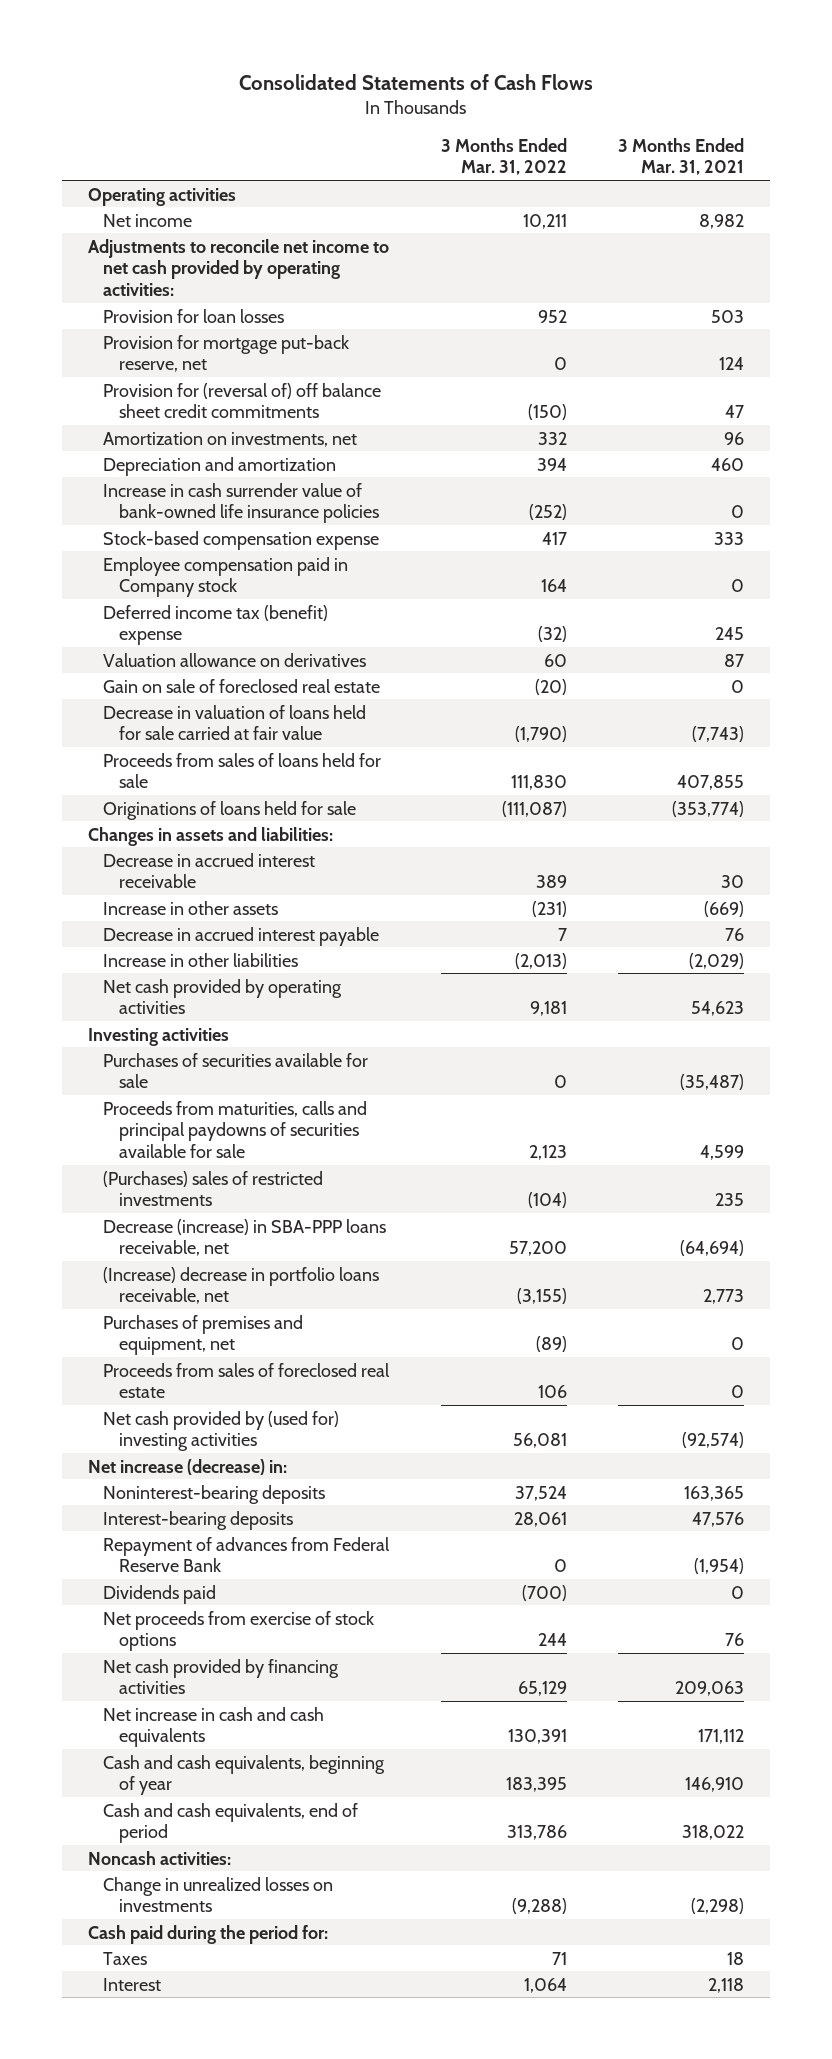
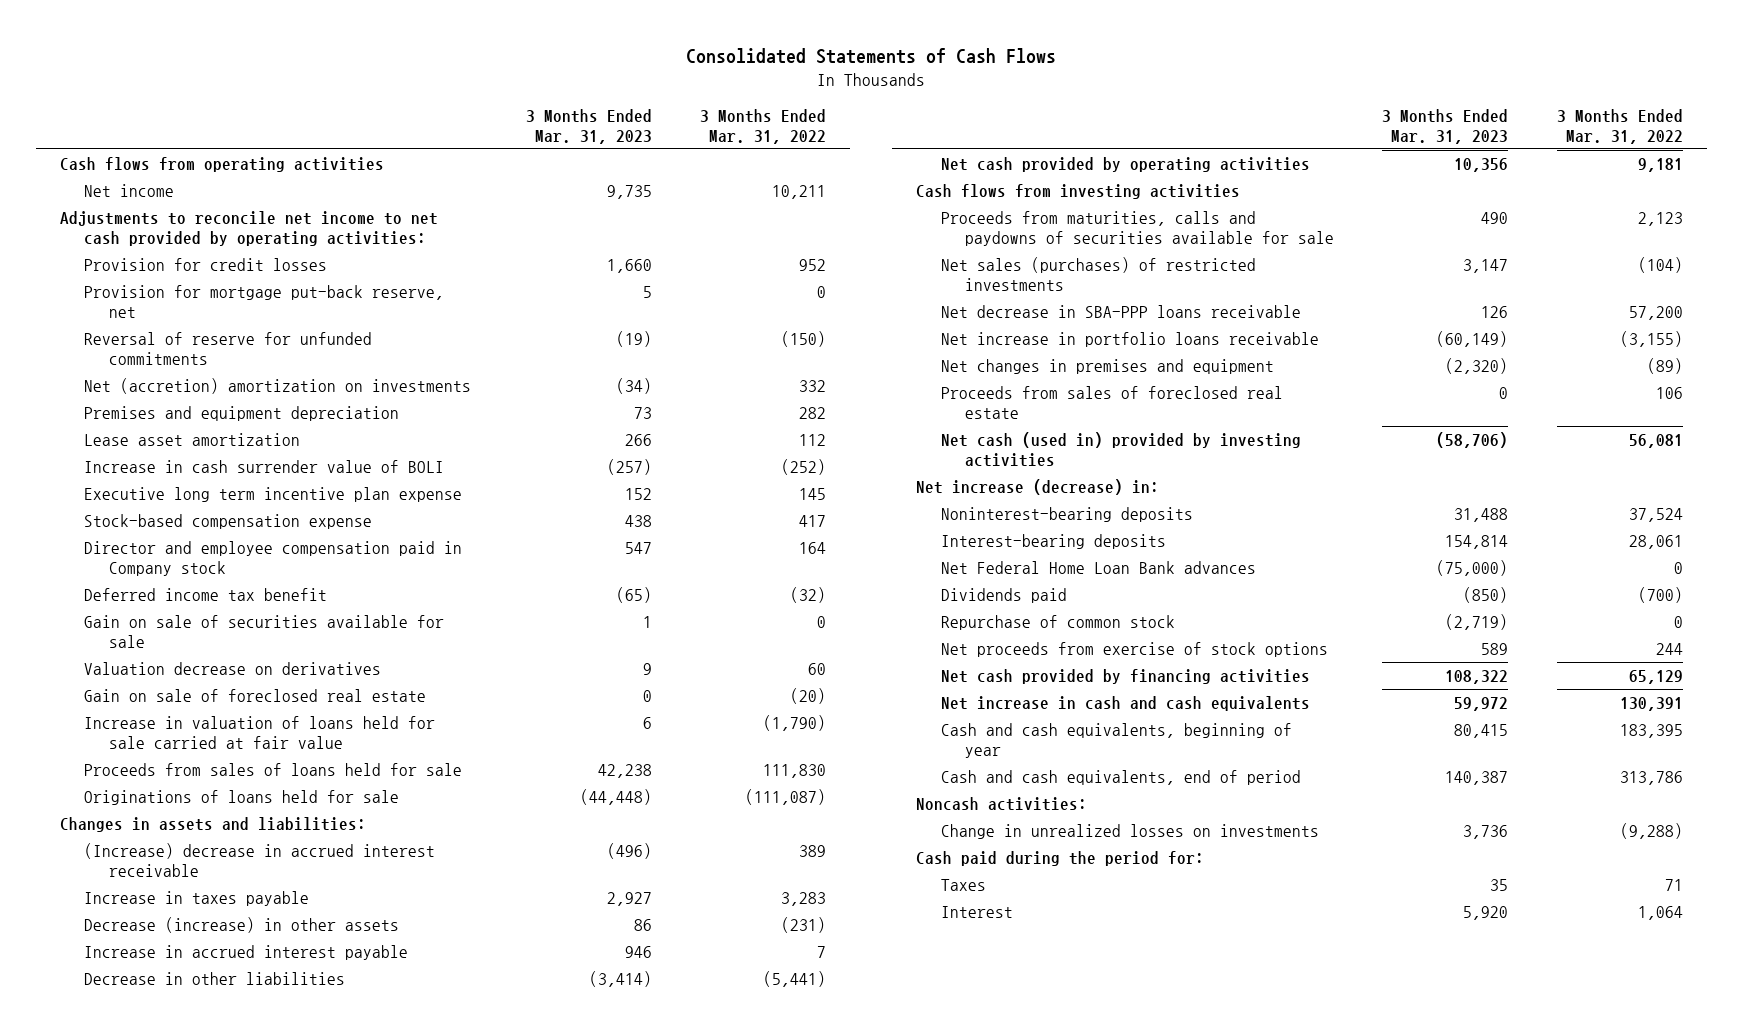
- | 3 Months Ended Mar. 31, 2022 | 3 Months Ended Mar. 31, 2021
+ | 3 Months Ended Mar. 31, 2023 | 3 Months Ended Mar. 31, 2022
- Operating activities
+ Cash flows from operating activities
- Provision for loan losses | 952 | 503
+ Provision for credit losses | 1,660 | 952
- Provision for (reversal of) off balance sheet credit commitments | (150) | 47
- Amortization on investments, net | 332 | 96
- Depreciation and amortization | 394 | 460
- Increase in cash surrender value of bank-owned life insurance policies | (252) | 0
+ Reversal of reserve for unfunded commitments | (19) | (150)
+ Net (accretion) amortization on investments | (34) | 332
+ Premises and equipment depreciation | 73 | 282
+ Lease asset amortization | 266 | 112
+ Increase in cash surrender value of BOLI | (257) | (252)
+ Executive long term incentive plan expense | 152 | 145
- Employee compensation paid in Company stock | 164 | 0
- Deferred income tax (benefit) expense | (32) | 245
- Valuation allowance on derivatives | 60 | 87
+ Director and employee compensation paid in Company stock | 547 | 164
+ Deferred income tax benefit | (65) | (32)
+ Gain on sale of securities available for sale | 1 | 0
+ Valuation decrease on derivatives | 9 | 60
- Decrease in valuation of loans held for sale carried at fair value | (1,790) | (7,743)
+ Increase in valuation of loans held for sale carried at fair value | 6 | (1,790)
- Decrease in accrued interest receivable | 389 | 30
- Increase in other assets | (231) | (669)
- Decrease in accrued interest payable | 7 | 76
- Increase in other liabilities | (2,013) | (2,029)
+ (Increase) decrease in accrued interest receivable | (496) | 389
+ Increase in taxes payable | 2,927 | 3,283
+ Decrease (increase) in other assets | 86 | (231)
+ Increase in accrued interest payable | 946 | 7
+ Decrease in other liabilities | (3,414) | (5,441)
- Investing activities
- Purchases of securities available for sale | 0 | (35,487)
- Proceeds from maturities, calls and principal paydowns of securities available for sale | 2,123 | 4,599
- (Purchases) sales of restricted investments | (104) | 235
- Decrease (increase) in SBA-PPP loans receivable, net | 57,200 | (64,694)
- (Increase) decrease in portfolio loans receivable, net | (3,155) | 2,773
- Purchases of premises and equipment, net | (89) | 0
+ Cash flows from investing activities
+ Proceeds from maturities, calls and paydowns of securities available for sale | 490 | 2,123
+ Net sales (purchases) of restricted investments | 3,147 | (104)
+ Net decrease in SBA-PPP loans receivable | 126 | 57,200
+ Net increase in portfolio loans receivable | (60,149) | (3,155)
+ Net changes in premises and equipment | (2,320) | (89)
- Net cash provided by (used for) investing activities | 56,081 | (92,574)
+ Net cash (used in) provided by investing activities | (58,706) | 56,081
- Repayment of advances from Federal Reserve Bank | 0 | (1,954)
+ Net Federal Home Loan Bank advances | (75,000) | 0
+ Repurchase of common stock | (2,719) | 0

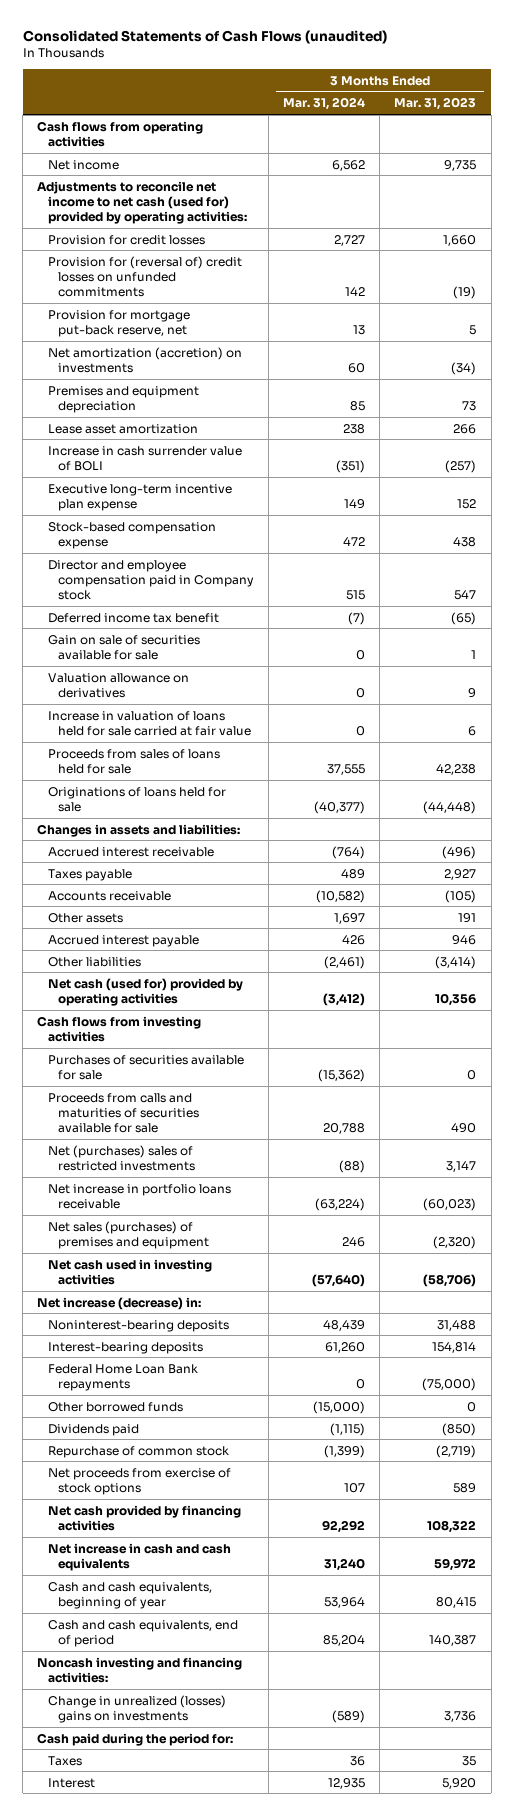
- Consolidated Statements of Cash Flows
+ Consolidated Statements of Cash Flows (unaudited)
- | 3 Months Ended Mar. 31, 2023 | 3 Months Ended Mar. 31, 2022
+ | 3 Months Ended Mar. 31, 2024 | 3 Months Ended Mar. 31, 2023
- Adjustments to reconcile net income to net cash provided by operating activities:
+ Adjustments to reconcile net income to net cash (used for) provided by operating activities:
+ Provision for (reversal of) credit losses on unfunded commitments | 142 | (19)
- Reversal of reserve for unfunded commitments | (19) | (150)
- Net (accretion) amortization on investments | (34) | 332
+ Net amortization (accretion) on investments | 60 | (34)
- Executive long term incentive plan expense | 152 | 145
+ Executive long-term incentive plan expense | 149 | 152
- Valuation decrease on derivatives | 9 | 60
- Gain on sale of foreclosed real estate | 0 | (20)
+ Valuation allowance on derivatives | 0 | 9
- (Increase) decrease in accrued interest receivable | (496) | 389
- Increase in taxes payable | 2,927 | 3,283
- Decrease (increase) in other assets | 86 | (231)
- Increase in accrued interest payable | 946 | 7
- Decrease in other liabilities | (3,414) | (5,441)
- Net cash provided by operating activities | 10,356 | 9,181
+ Accrued interest receivable | (764) | (496)
+ Taxes payable | 489 | 2,927
+ Accounts receivable | (10,582) | (105)
+ Other assets | 1,697 | 191
+ Accrued interest payable | 426 | 946
+ Other liabilities | (2,461) | (3,414)
+ Net cash (used for) provided by operating activities | (3,412) | 10,356
- Proceeds from maturities, calls and paydowns of securities available for sale | 490 | 2,123
- Net sales (purchases) of restricted investments | 3,147 | (104)
- Net decrease in SBA-PPP loans receivable | 126 | 57,200
- Net increase in portfolio loans receivable | (60,149) | (3,155)
- Net changes in premises and equipment | (2,320) | (89)
- Proceeds from sales of foreclosed real estate | 0 | 106
- Net cash (used in) provided by investing activities | (58,706) | 56,081
+ Purchases of securities available for sale | (15,362) | 0
+ Proceeds from calls and maturities of securities available for sale | 20,788 | 490
+ Net (purchases) sales of restricted investments | (88) | 3,147
+ Net increase in portfolio loans receivable | (63,224) | (60,023)
+ Net sales (purchases) of premises and equipment | 246 | (2,320)
+ Net cash used in investing activities | (57,640) | (58,706)
- Net Federal Home Loan Bank advances | (75,000) | 0
+ Federal Home Loan Bank repayments | 0 | (75,000)
+ Other borrowed funds | (15,000) | 0
- Noncash activities:
- Change in unrealized losses on investments | 3,736 | (9,288)
+ Noncash investing and financing activities:
+ Change in unrealized (losses) gains on investments | (589) | 3,736

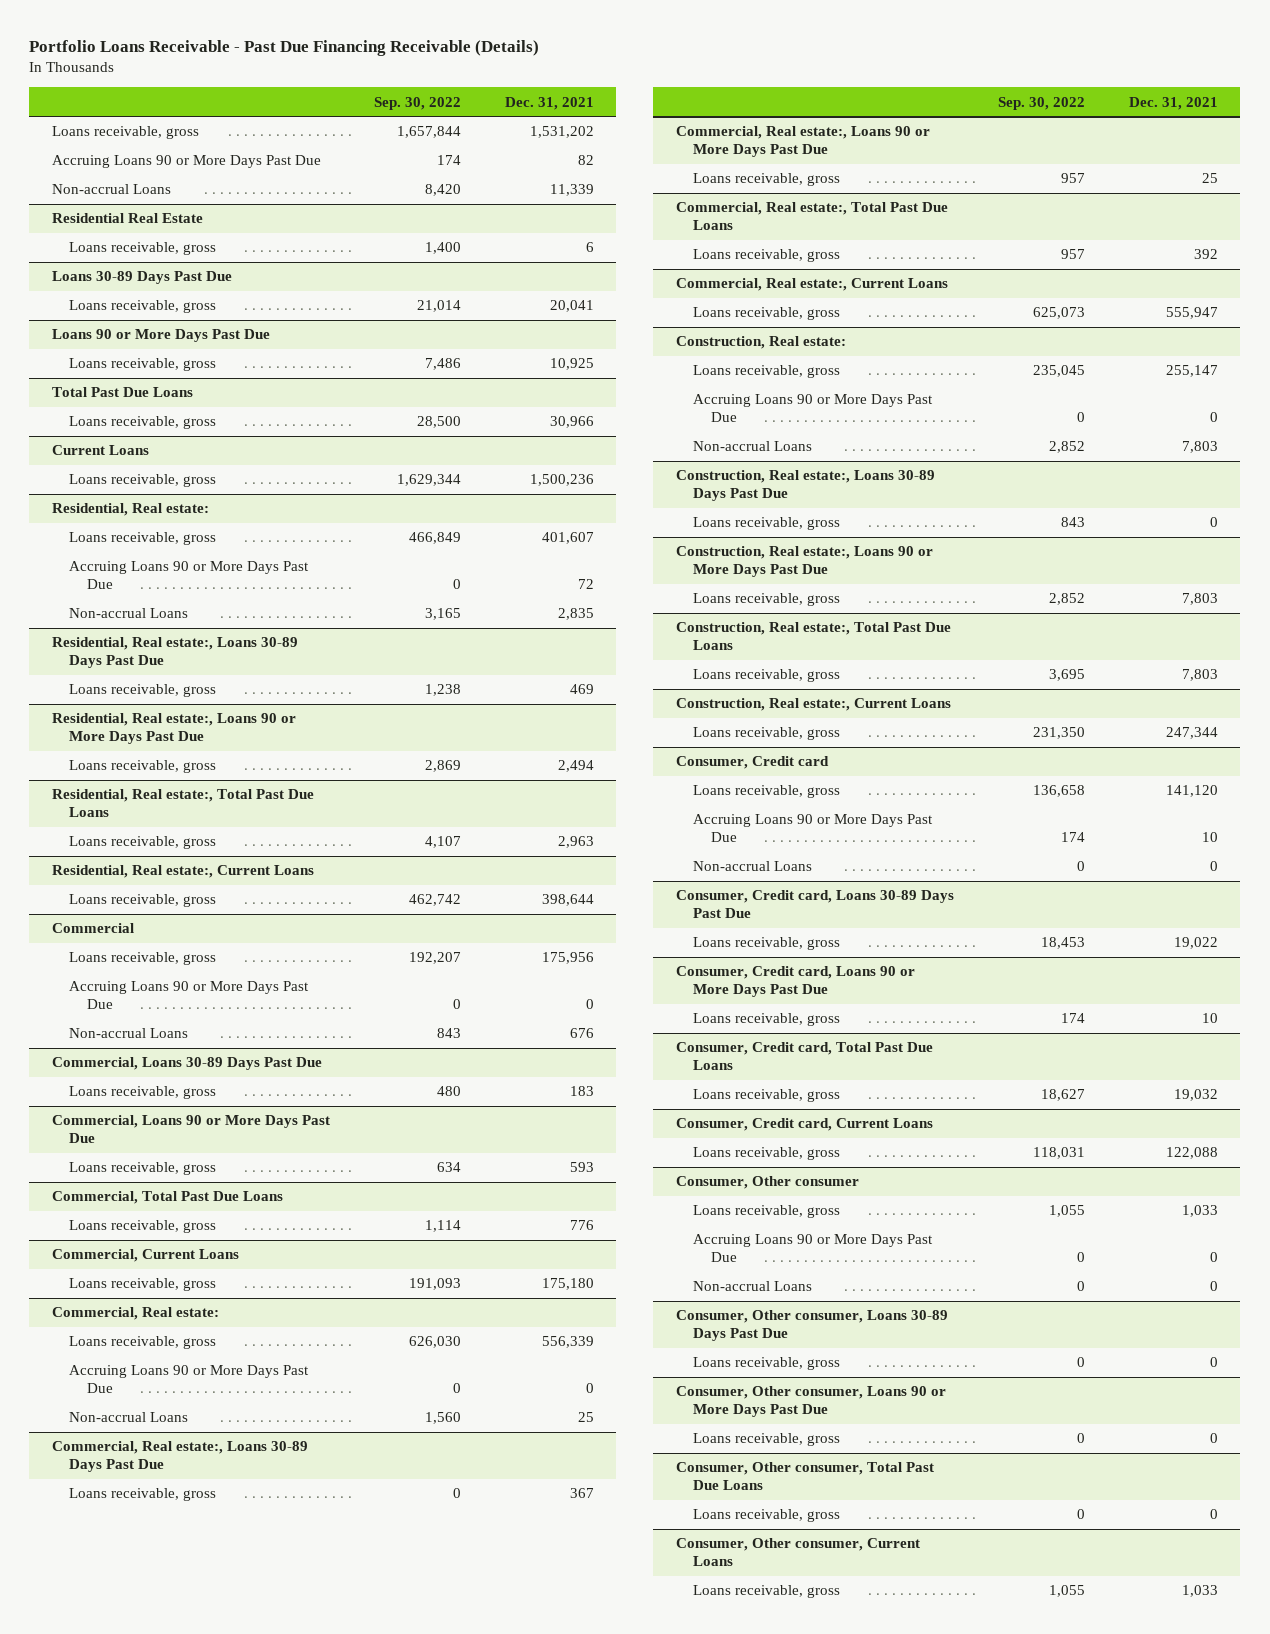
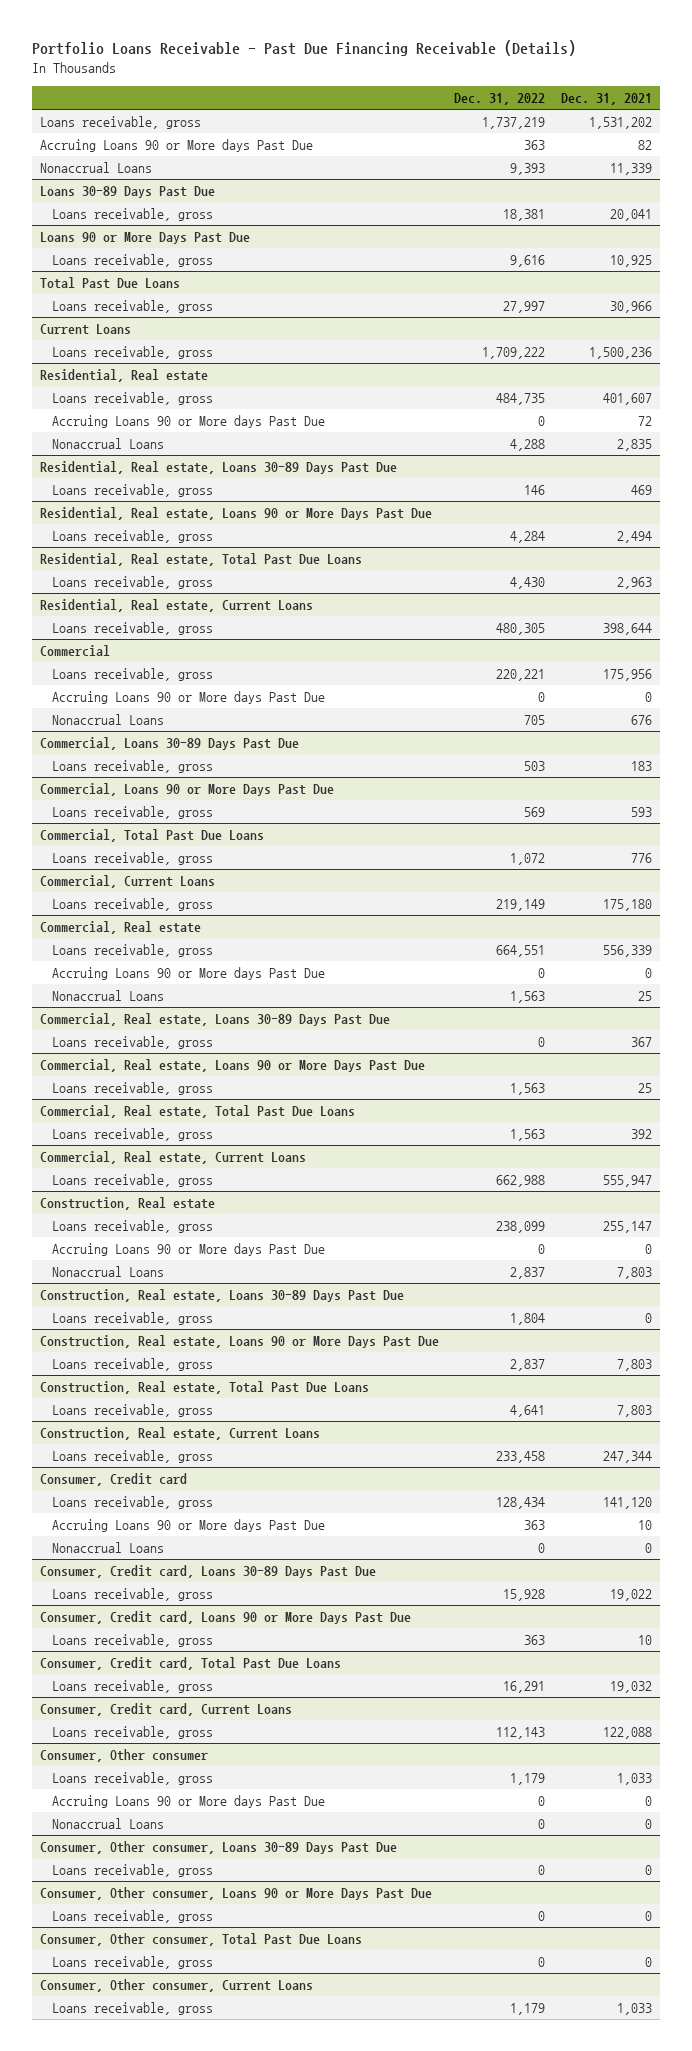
- | Sep. 30, 2022 | Dec. 31, 2021
+ | Dec. 31, 2022 | Dec. 31, 2021
- Accruing Loans 90 or More Days Past Due | 174 | 82
- Non-accrual Loans | 8,420 | 11,339
- Residential Real Estate
- Loans receivable, gross | 1,400 | 6
+ Accruing Loans 90 or More days Past Due | 363 | 82
+ Nonaccrual Loans | 9,393 | 11,339
- Residential, Real estate:
+ Residential, Real estate
- Accruing Loans 90 or More Days Past Due | 0 | 72
- Non-accrual Loans | 3,165 | 2,835
- Residential, Real estate:, Loans 30-89 Days Past Due
+ Accruing Loans 90 or More days Past Due | 0 | 72
+ Nonaccrual Loans | 4,288 | 2,835
+ Residential, Real estate, Loans 30-89 Days Past Due
- Residential, Real estate:, Loans 90 or More Days Past Due
+ Residential, Real estate, Loans 90 or More Days Past Due
- Residential, Real estate:, Total Past Due Loans
+ Residential, Real estate, Total Past Due Loans
- Residential, Real estate:, Current Loans
+ Residential, Real estate, Current Loans
@ Commercial
- Accruing Loans 90 or More Days Past Due | 0 | 0
- Non-accrual Loans | 843 | 676
+ Accruing Loans 90 or More days Past Due | 0 | 0
+ Nonaccrual Loans | 705 | 676
- Commercial, Real estate:
+ Commercial, Real estate
- Accruing Loans 90 or More Days Past Due | 0 | 0
- Non-accrual Loans | 1,560 | 25
- Commercial, Real estate:, Loans 30-89 Days Past Due
+ Accruing Loans 90 or More days Past Due | 0 | 0
+ Nonaccrual Loans | 1,563 | 25
+ Commercial, Real estate, Loans 30-89 Days Past Due
- Commercial, Real estate:, Loans 90 or More Days Past Due
+ Commercial, Real estate, Loans 90 or More Days Past Due
- Commercial, Real estate:, Total Past Due Loans
+ Commercial, Real estate, Total Past Due Loans
- Commercial, Real estate:, Current Loans
+ Commercial, Real estate, Current Loans
- Construction, Real estate:
+ Construction, Real estate
- Accruing Loans 90 or More Days Past Due | 0 | 0
- Non-accrual Loans | 2,852 | 7,803
- Construction, Real estate:, Loans 30-89 Days Past Due
+ Accruing Loans 90 or More days Past Due | 0 | 0
+ Nonaccrual Loans | 2,837 | 7,803
+ Construction, Real estate, Loans 30-89 Days Past Due
- Construction, Real estate:, Loans 90 or More Days Past Due
+ Construction, Real estate, Loans 90 or More Days Past Due
- Construction, Real estate:, Total Past Due Loans
+ Construction, Real estate, Total Past Due Loans
- Construction, Real estate:, Current Loans
+ Construction, Real estate, Current Loans
@ Consumer, Credit card
- Accruing Loans 90 or More Days Past Due | 174 | 10
- Non-accrual Loans | 0 | 0
+ Accruing Loans 90 or More days Past Due | 363 | 10
+ Nonaccrual Loans | 0 | 0
@ Consumer, Other consumer
- Accruing Loans 90 or More Days Past Due | 0 | 0
- Non-accrual Loans | 0 | 0
+ Accruing Loans 90 or More days Past Due | 0 | 0
+ Nonaccrual Loans | 0 | 0

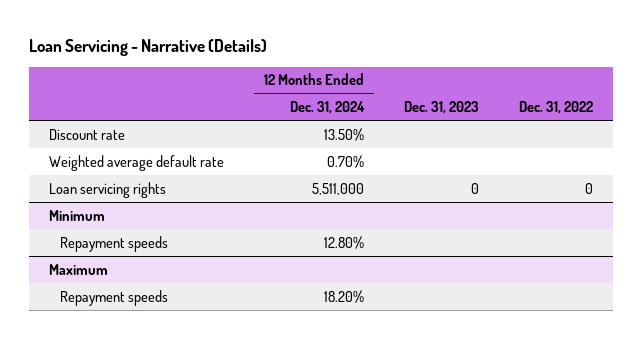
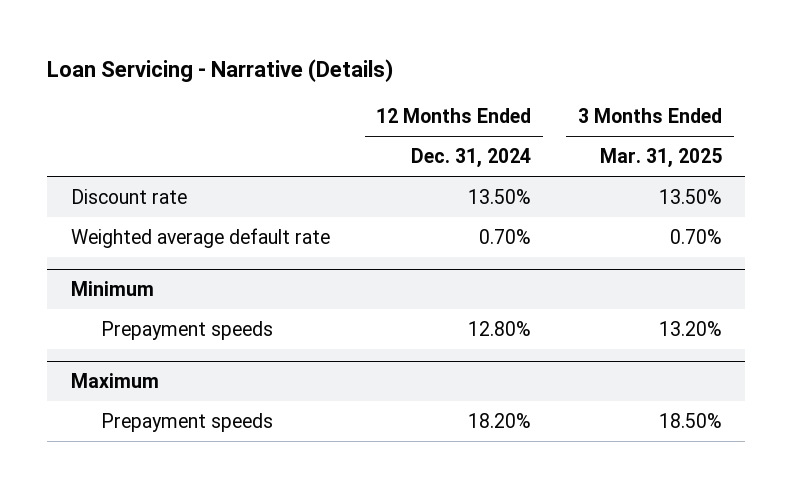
- | 12 Months Ended Dec. 31, 2024 | Dec. 31, 2023 | Dec. 31, 2022
+ | 12 Months Ended Dec. 31, 2024 | 3 Months Ended Mar. 31, 2025
- Loan servicing rights | 5,511,000 | 0 | 0
@ Minimum
- Repayment speeds | 12.80% | |
+ Prepayment speeds | 12.80% | 13.20%
@ Maximum
- Repayment speeds | 18.20% | |
+ Prepayment speeds | 18.20% | 18.50%

